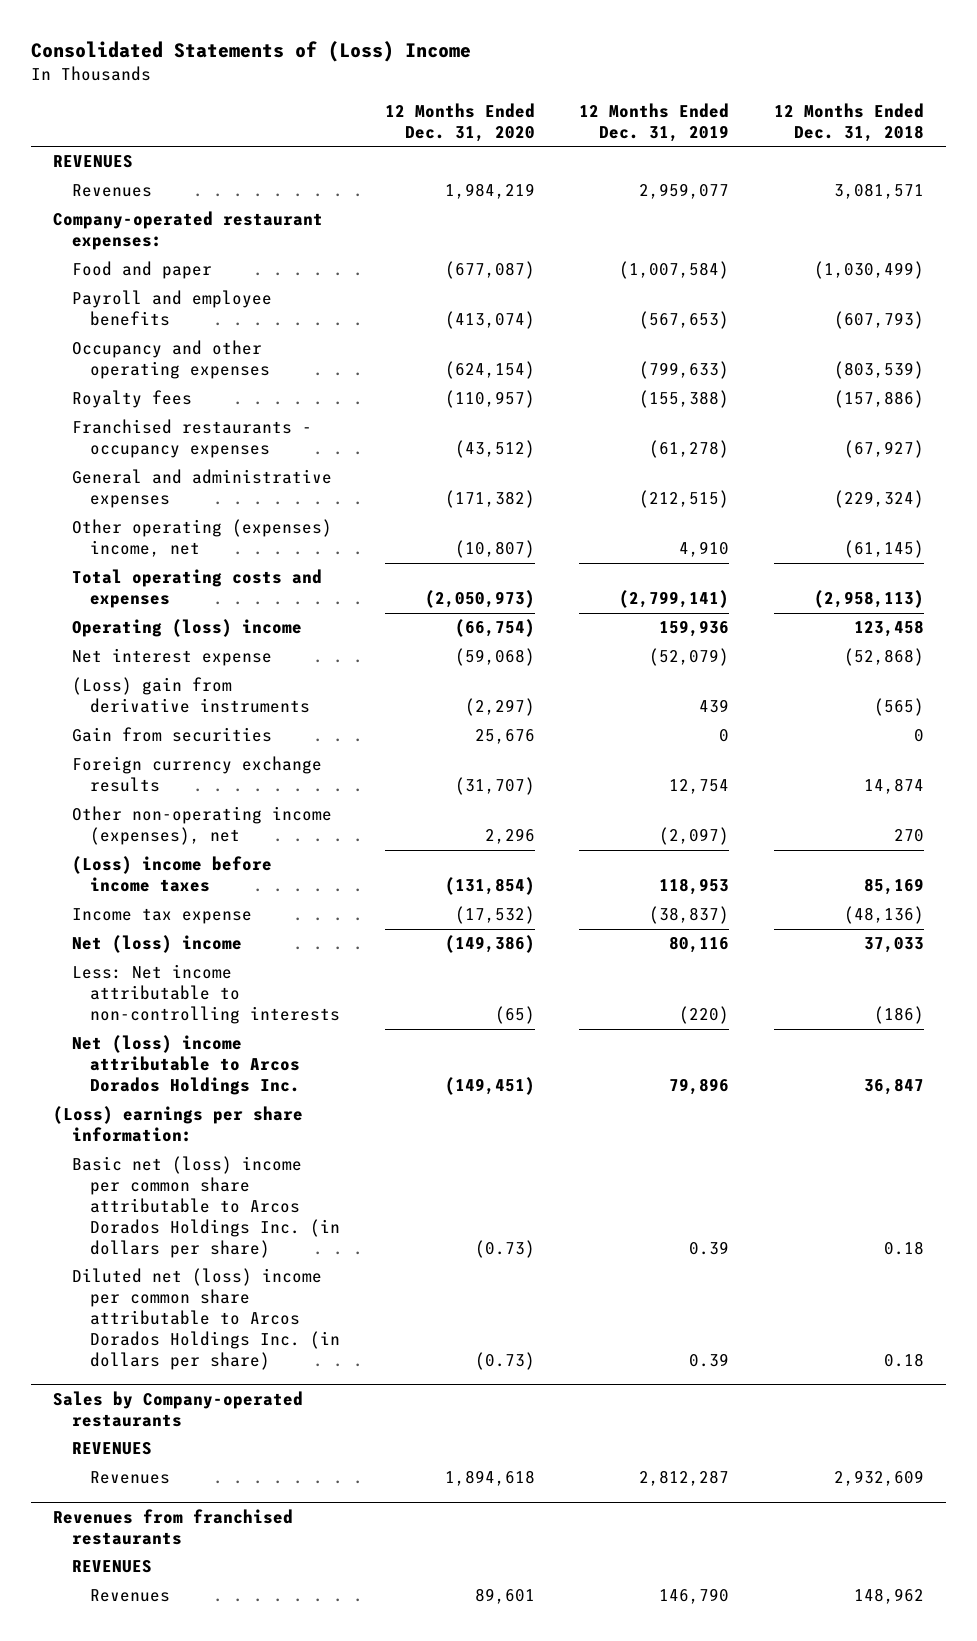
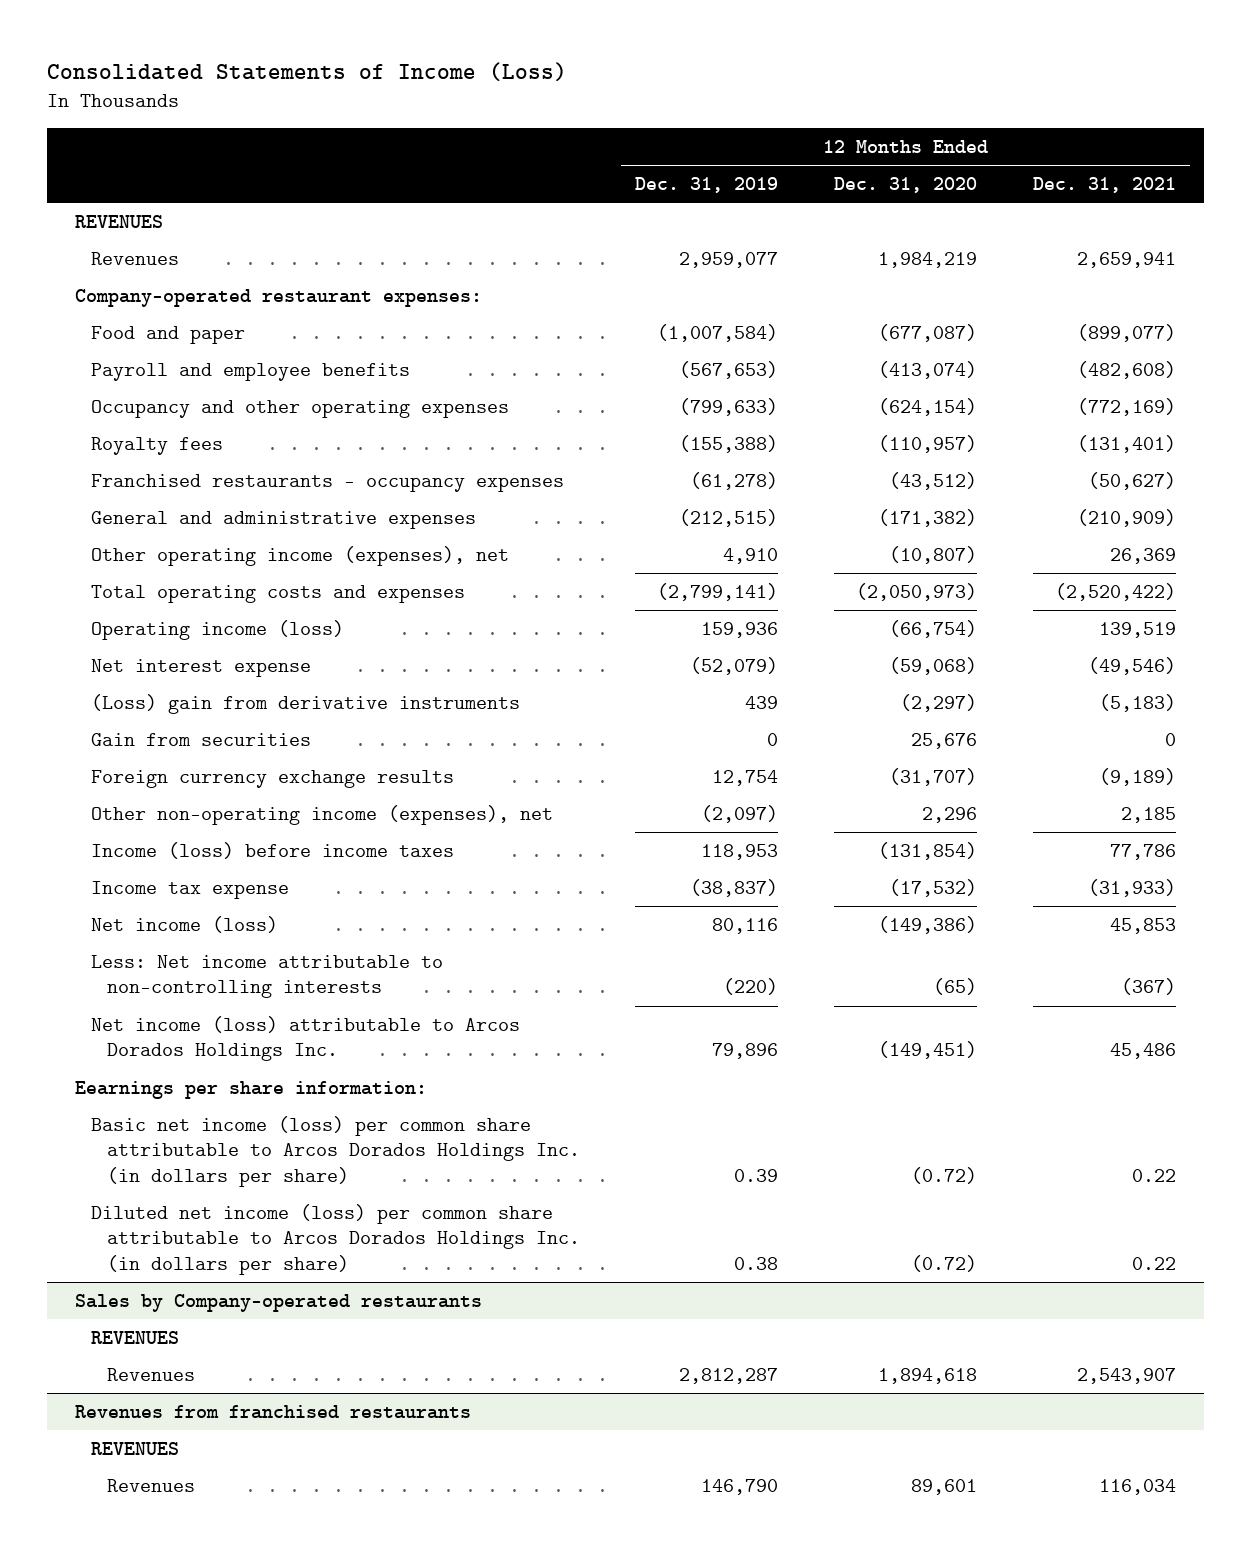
- Consolidated Statements of (Loss) Income
+ Consolidated Statements of Income (Loss)
- | 12 Months Ended Dec. 31, 2020 | 12 Months Ended Dec. 31, 2019 | 12 Months Ended Dec. 31, 2018
+ | 12 Months Ended Dec. 31, 2019 | 12 Months Ended Dec. 31, 2020 | 12 Months Ended Dec. 31, 2021
- Other operating (expenses) income, net | (10,807) | 4,910 | (61,145)
+ Other operating income (expenses), net | 4,910 | (10,807) | 26,369
- Operating (loss) income | (66,754) | 159,936 | 123,458
+ Operating income (loss) | 159,936 | (66,754) | 139,519
- (Loss) income before income taxes | (131,854) | 118,953 | 85,169
+ Income (loss) before income taxes | 118,953 | (131,854) | 77,786
- Net (loss) income | (149,386) | 80,116 | 37,033
+ Net income (loss) | 80,116 | (149,386) | 45,853
- Net (loss) income attributable to Arcos Dorados Holdings Inc. | (149,451) | 79,896 | 36,847
- (Loss) earnings per share information:
- Basic net (loss) income per common share attributable to Arcos Dorados Holdings Inc. (in dollars per share) | (0.73) | 0.39 | 0.18
- Diluted net (loss) income per common share attributable to Arcos Dorados Holdings Inc. (in dollars per share) | (0.73) | 0.39 | 0.18
+ Net income (loss) attributable to Arcos Dorados Holdings Inc. | 79,896 | (149,451) | 45,486
+ Eearnings per share information:
+ Basic net income (loss) per common share attributable to Arcos Dorados Holdings Inc. (in dollars per share) | 0.39 | (0.72) | 0.22
+ Diluted net income (loss) per common share attributable to Arcos Dorados Holdings Inc. (in dollars per share) | 0.38 | (0.72) | 0.22

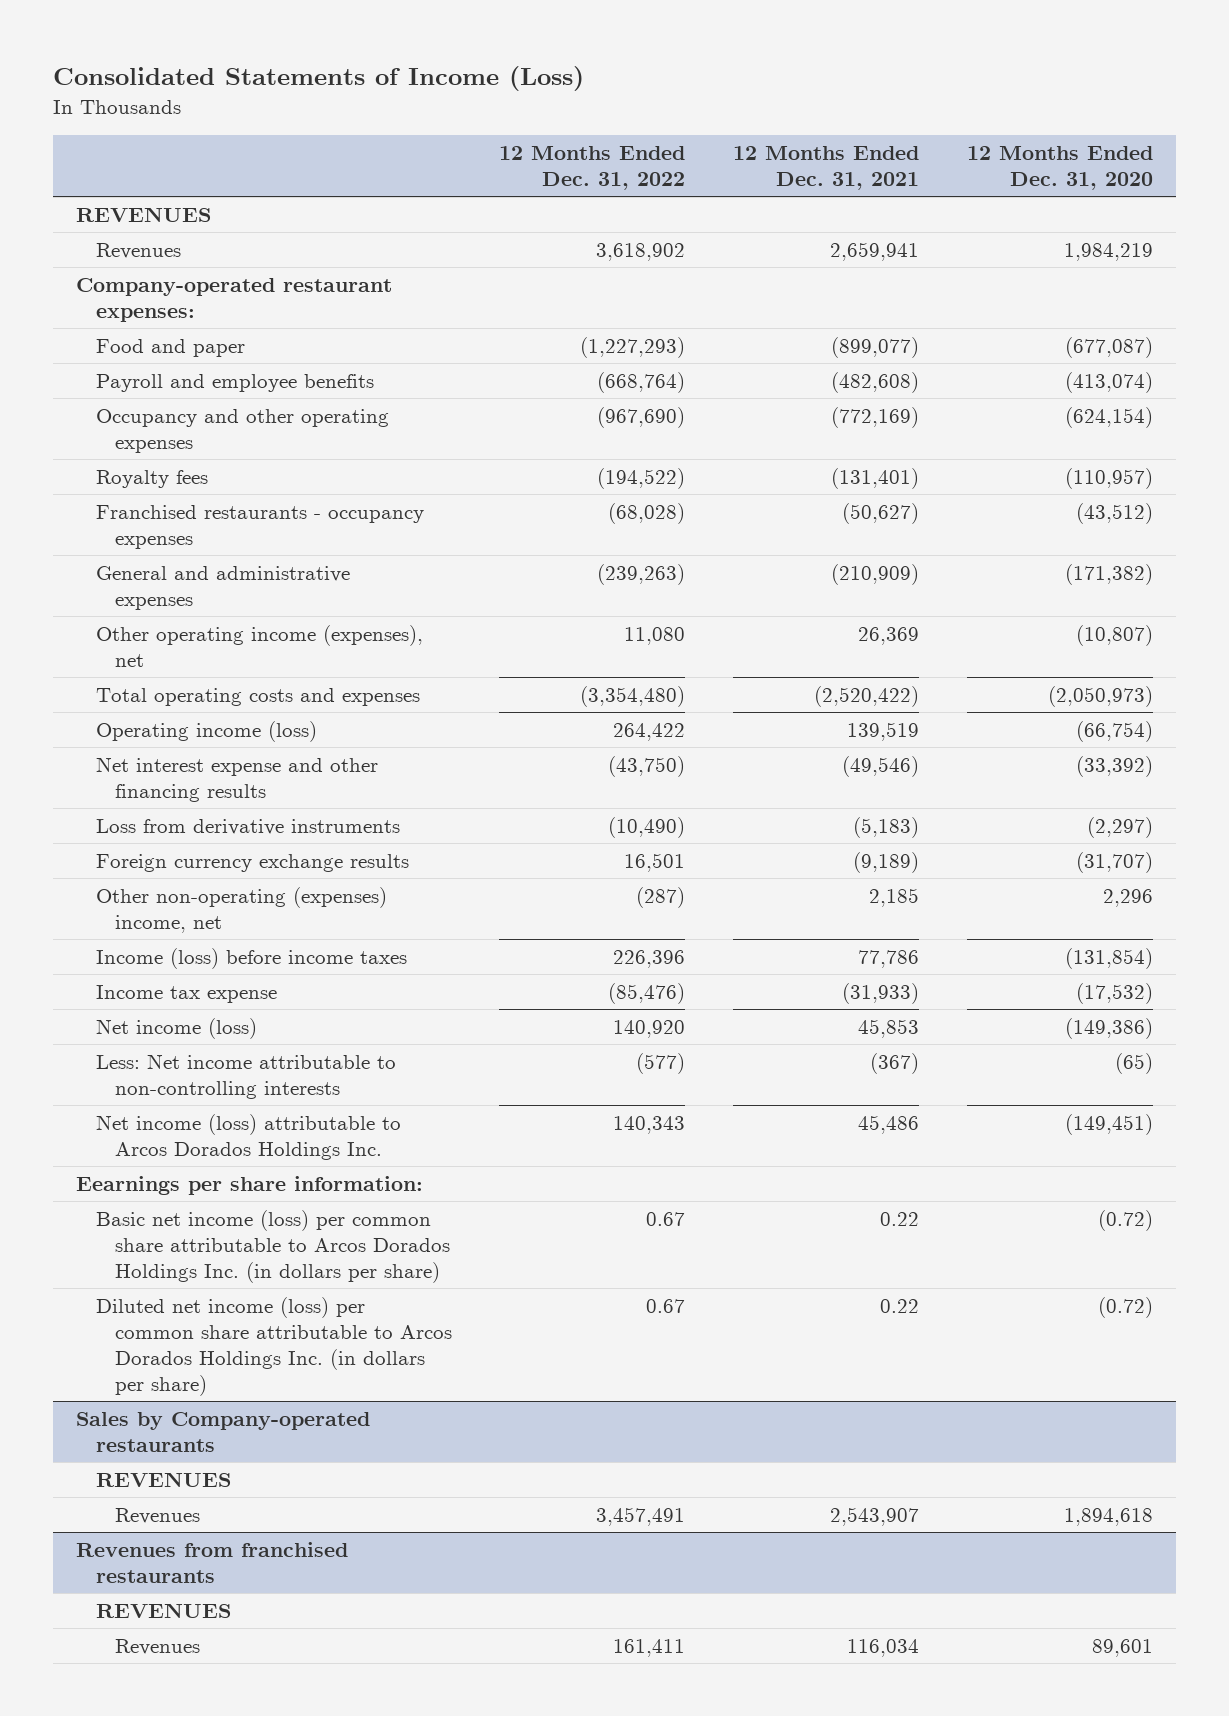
- | 12 Months Ended Dec. 31, 2019 | 12 Months Ended Dec. 31, 2020 | 12 Months Ended Dec. 31, 2021
+ | 12 Months Ended Dec. 31, 2022 | 12 Months Ended Dec. 31, 2021 | 12 Months Ended Dec. 31, 2020
- Net interest expense | (52,079) | (59,068) | (49,546)
- (Loss) gain from derivative instruments | 439 | (2,297) | (5,183)
- Gain from securities | 0 | 25,676 | 0
+ Net interest expense and other financing results | (43,750) | (49,546) | (33,392)
+ Loss from derivative instruments | (10,490) | (5,183) | (2,297)
- Other non-operating income (expenses), net | (2,097) | 2,296 | 2,185
+ Other non-operating (expenses) income, net | (287) | 2,185 | 2,296

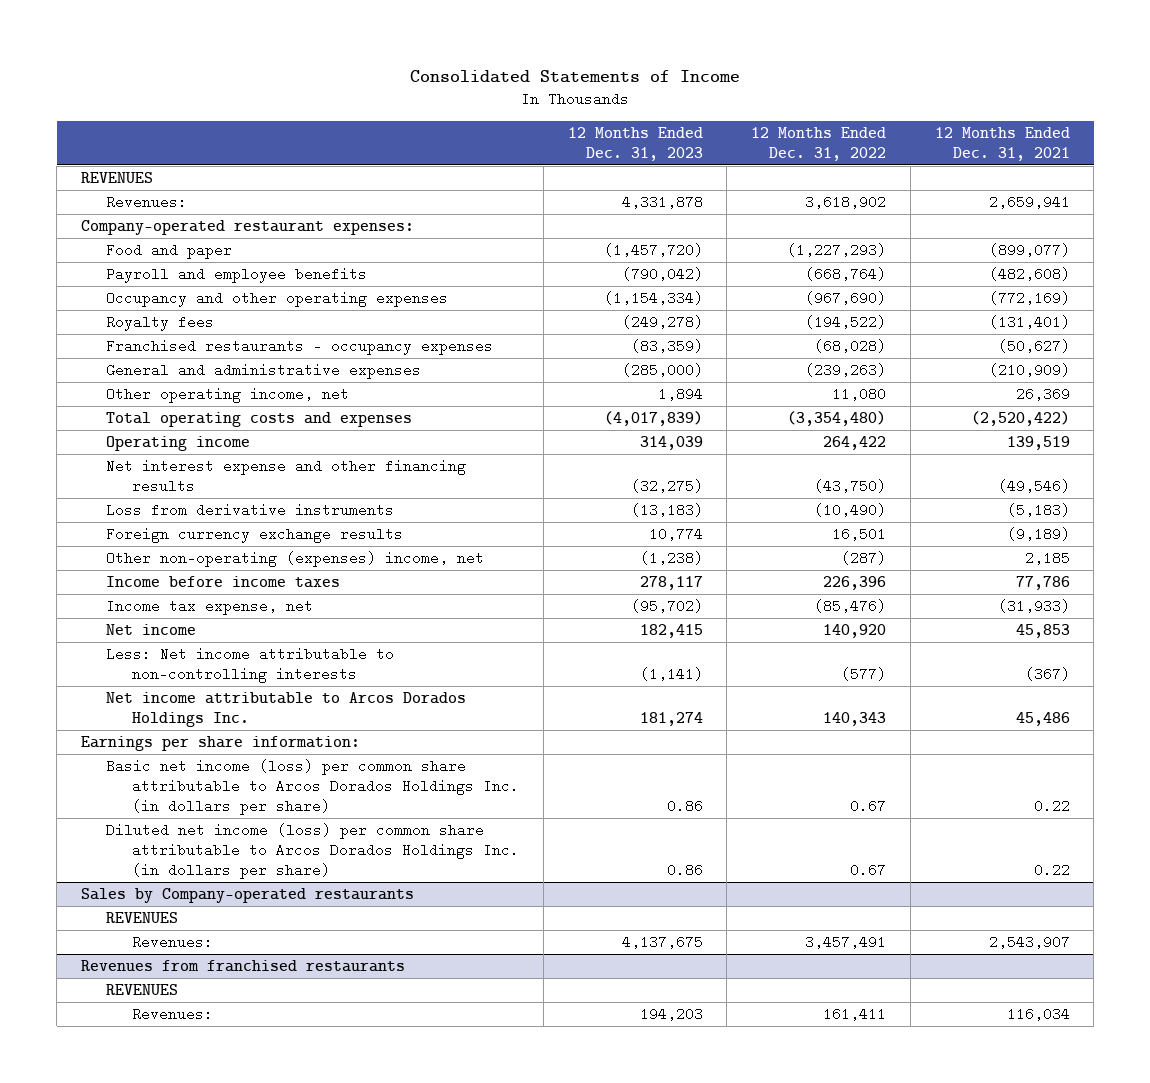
- Consolidated Statements of Income (Loss)
+ Consolidated Statements of Income
- | 12 Months Ended Dec. 31, 2022 | 12 Months Ended Dec. 31, 2021 | 12 Months Ended Dec. 31, 2020
+ | 12 Months Ended Dec. 31, 2023 | 12 Months Ended Dec. 31, 2022 | 12 Months Ended Dec. 31, 2021
- Revenues | 3,618,902 | 2,659,941 | 1,984,219
+ Revenues: | 4,331,878 | 3,618,902 | 2,659,941
- Other operating income (expenses), net | 11,080 | 26,369 | (10,807)
+ Other operating income, net | 1,894 | 11,080 | 26,369
- Operating income (loss) | 264,422 | 139,519 | (66,754)
+ Operating income | 314,039 | 264,422 | 139,519
- Income (loss) before income taxes | 226,396 | 77,786 | (131,854)
- Income tax expense | (85,476) | (31,933) | (17,532)
- Net income (loss) | 140,920 | 45,853 | (149,386)
+ Income before income taxes | 278,117 | 226,396 | 77,786
+ Income tax expense, net | (95,702) | (85,476) | (31,933)
+ Net income | 182,415 | 140,920 | 45,853
- Net income (loss) attributable to Arcos Dorados Holdings Inc. | 140,343 | 45,486 | (149,451)
- Eearnings per share information:
+ Net income attributable to Arcos Dorados Holdings Inc. | 181,274 | 140,343 | 45,486
+ Earnings per share information:
@ Sales by Company-operated restaurants
- Revenues | 3,457,491 | 2,543,907 | 1,894,618
+ Revenues: | 4,137,675 | 3,457,491 | 2,543,907
@ Revenues from franchised restaurants
- Revenues | 161,411 | 116,034 | 89,601
+ Revenues: | 194,203 | 161,411 | 116,034

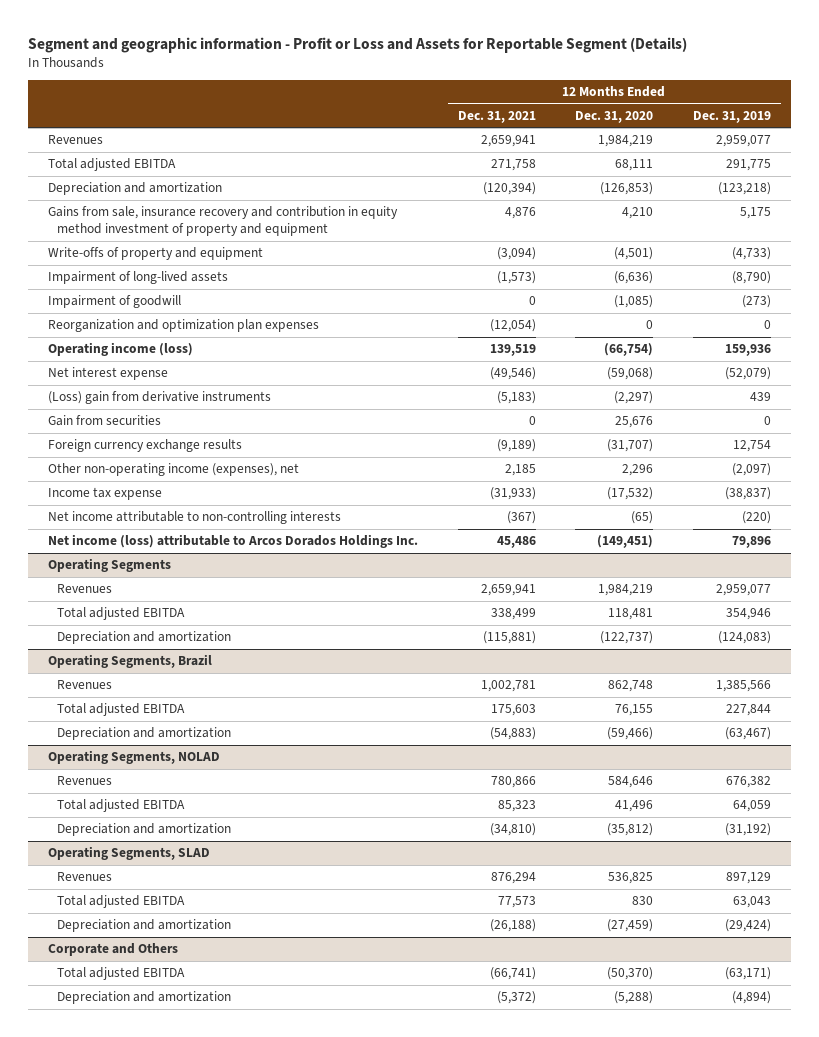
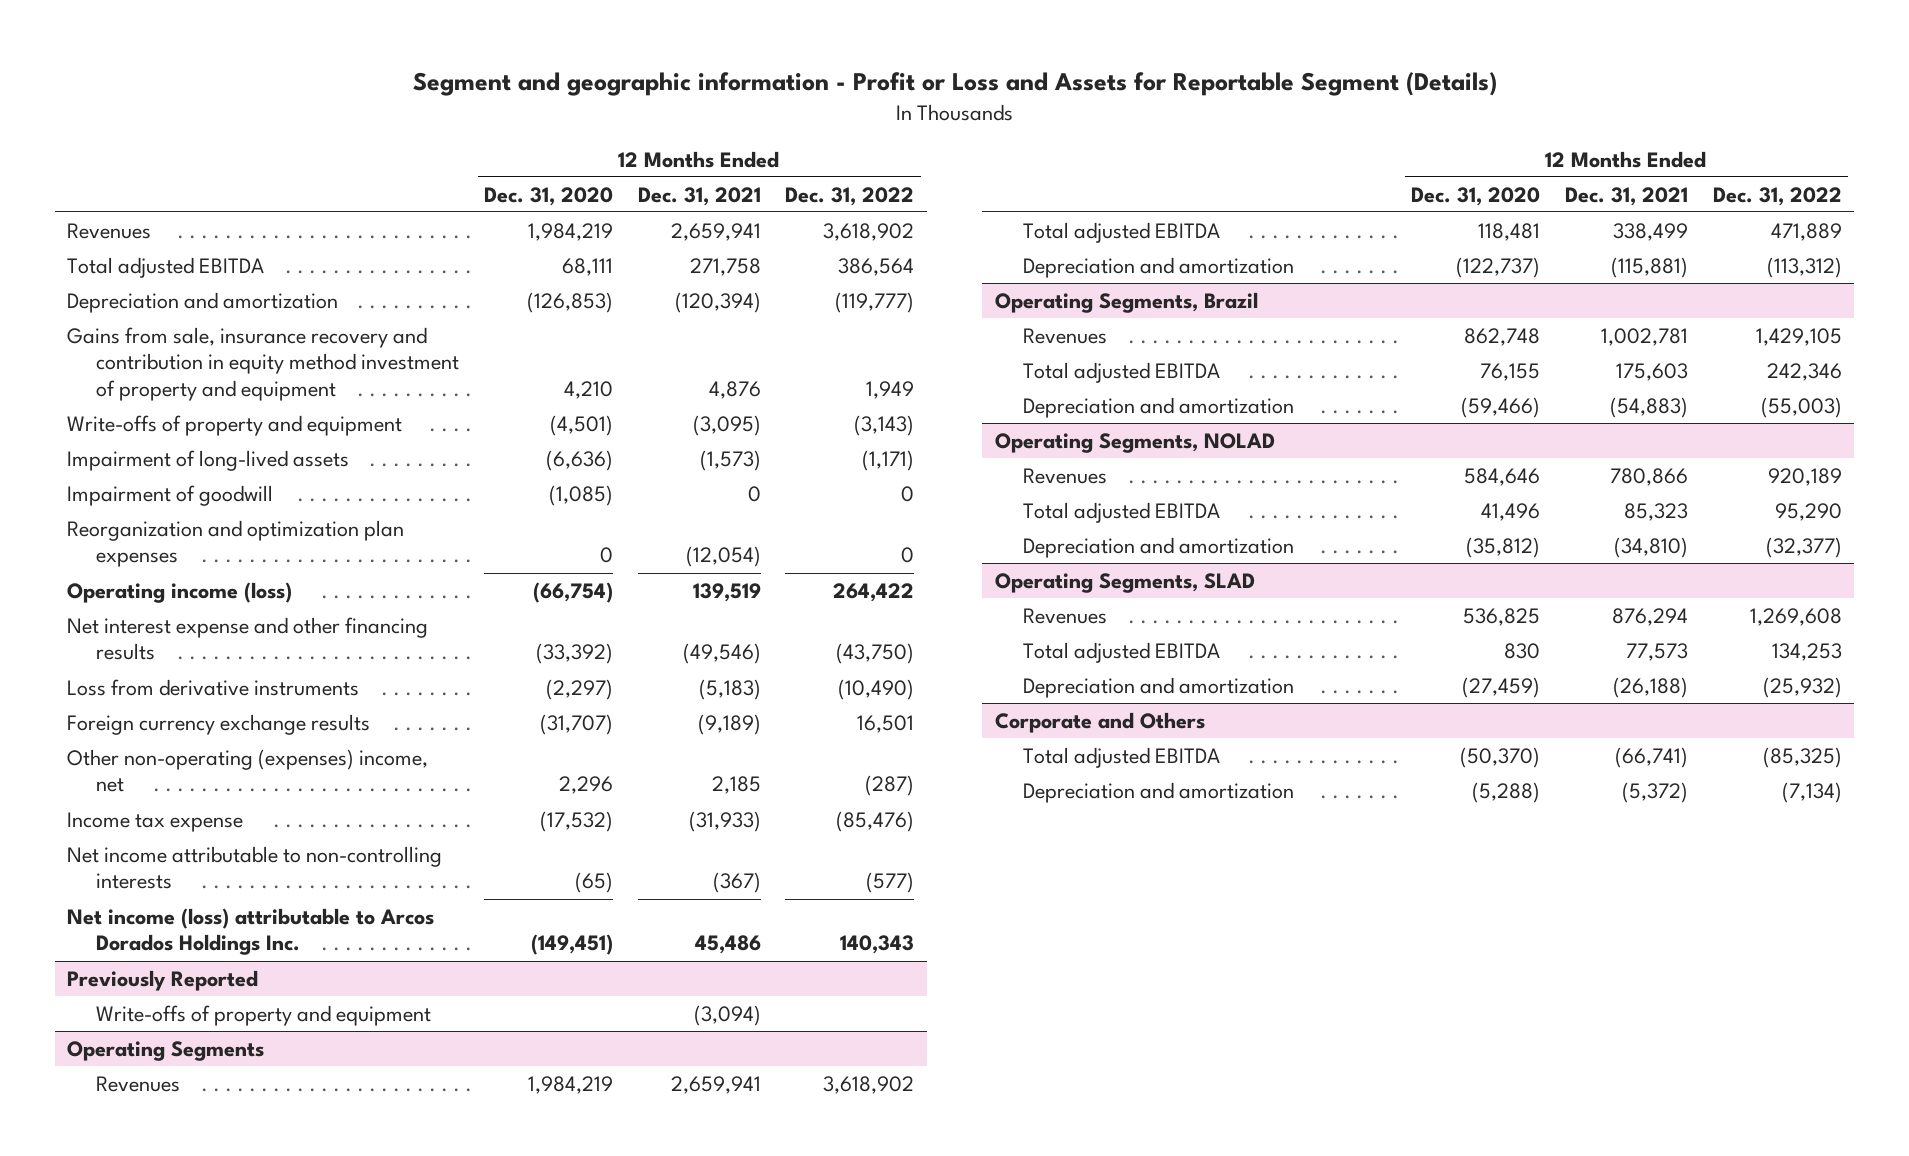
- | 12 Months Ended Dec. 31, 2021 | 12 Months Ended Dec. 31, 2020 | 12 Months Ended Dec. 31, 2019
+ | 12 Months Ended Dec. 31, 2020 | 12 Months Ended Dec. 31, 2021 | 12 Months Ended Dec. 31, 2022
- Write-offs of property and equipment | (3,094) | (4,501) | (4,733)
+ Write-offs of property and equipment | (4,501) | (3,095) | (3,143)
- Net interest expense | (49,546) | (59,068) | (52,079)
- (Loss) gain from derivative instruments | (5,183) | (2,297) | 439
- Gain from securities | 0 | 25,676 | 0
+ Net interest expense and other financing results | (33,392) | (49,546) | (43,750)
+ Loss from derivative instruments | (2,297) | (5,183) | (10,490)
- Other non-operating income (expenses), net | 2,185 | 2,296 | (2,097)
+ Other non-operating (expenses) income, net | 2,296 | 2,185 | (287)
+ Previously Reported
+ Write-offs of property and equipment | | (3,094) |

